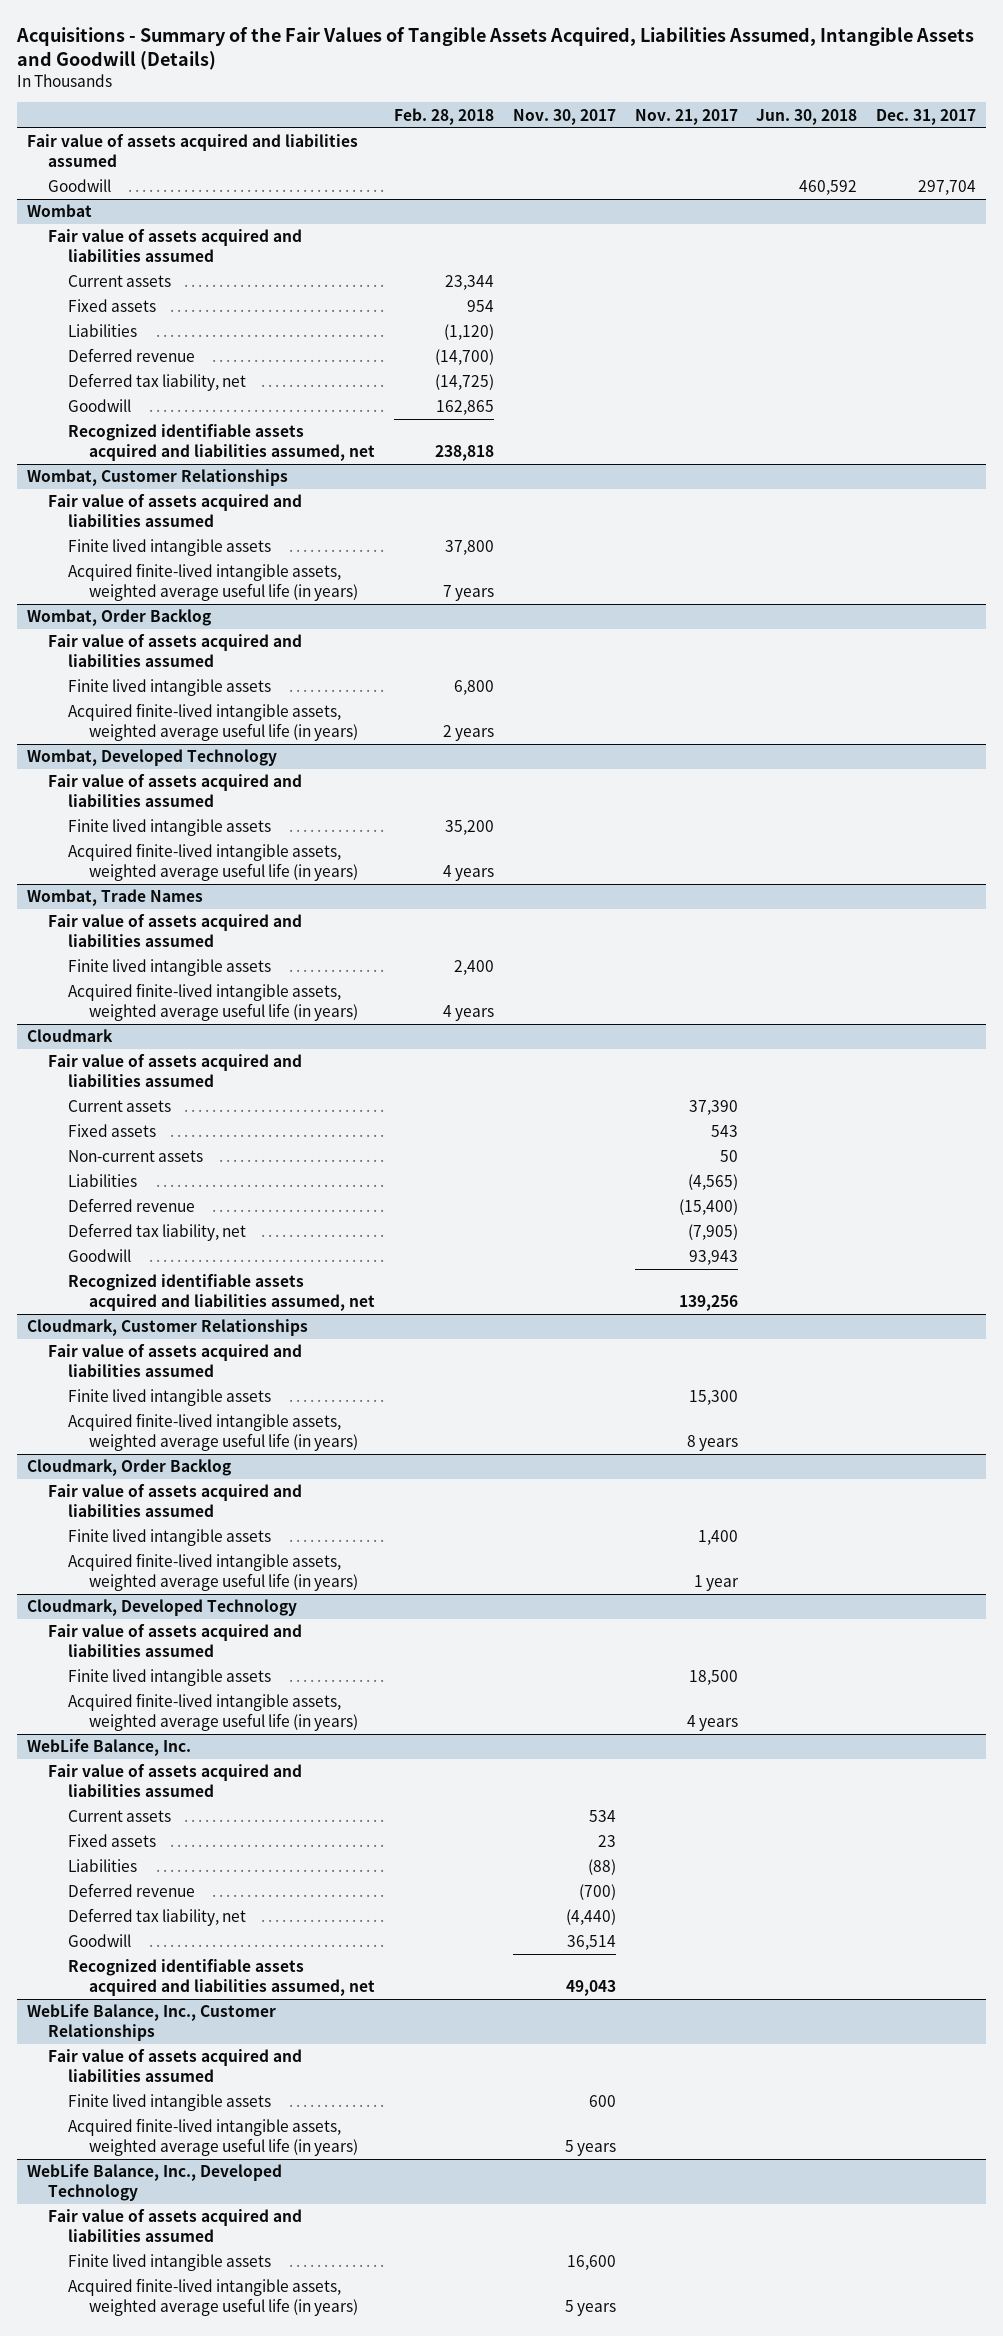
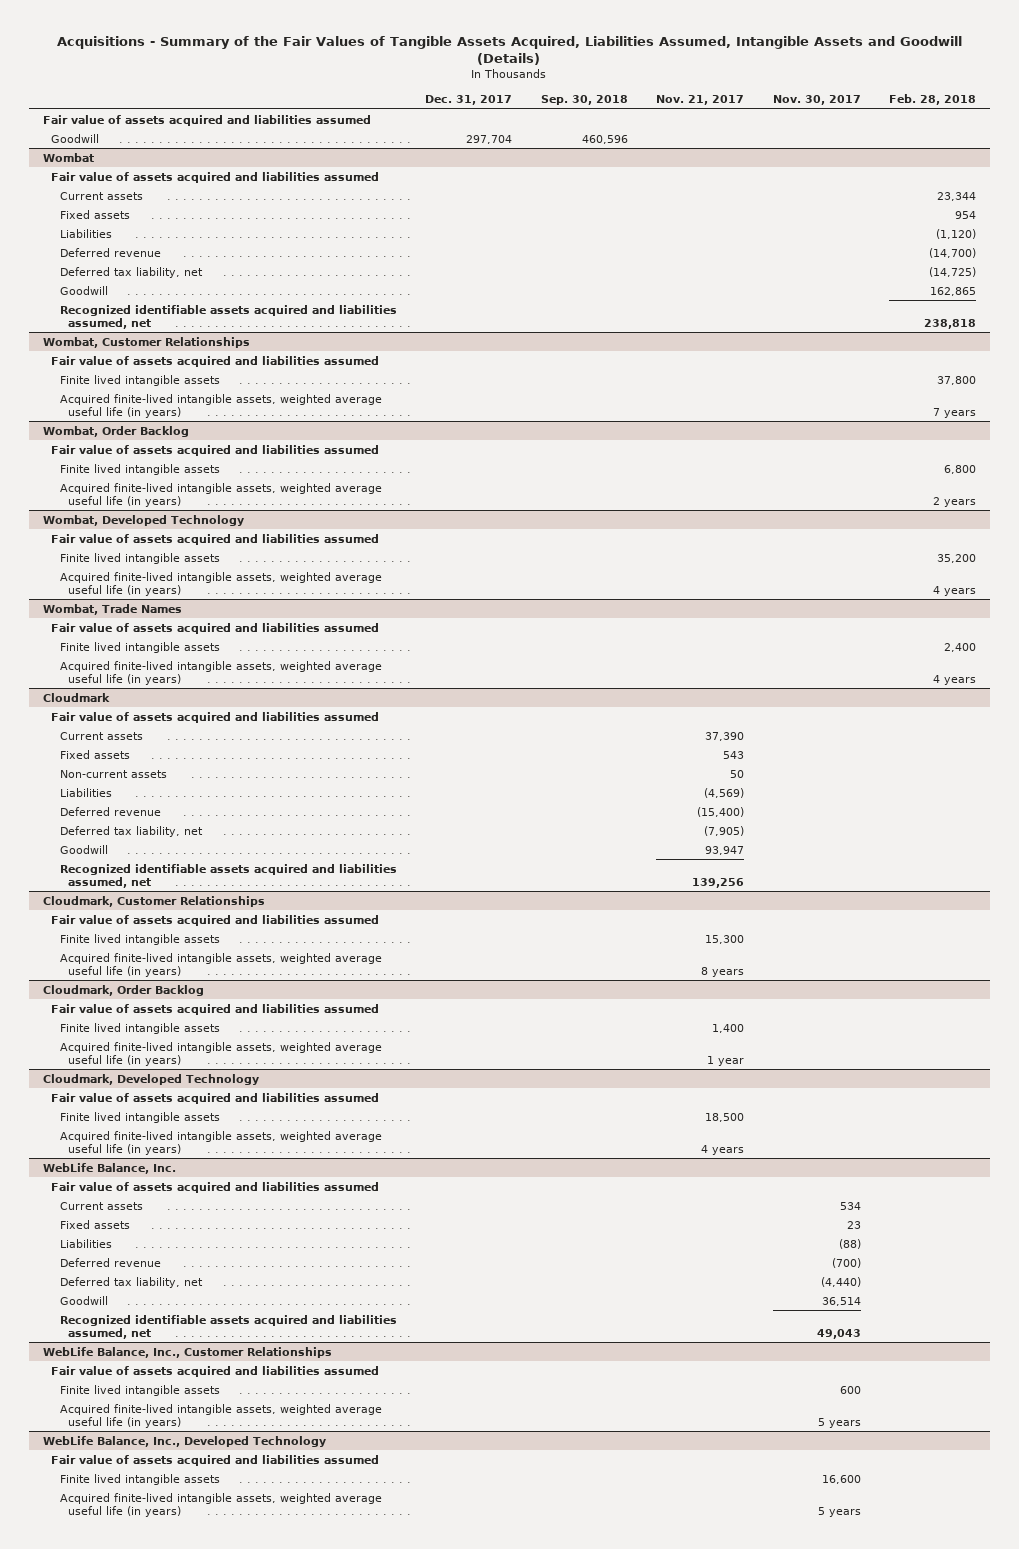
- | Feb. 28, 2018 | Nov. 30, 2017 | Nov. 21, 2017 | Jun. 30, 2018 | Dec. 31, 2017
+ | Dec. 31, 2017 | Sep. 30, 2018 | Nov. 21, 2017 | Nov. 30, 2017 | Feb. 28, 2018
@ Cloudmark
- Liabilities | | | (4,565) | |
+ Liabilities | | | (4,569) | |
- Goodwill | | | 93,943 | |
+ Goodwill | | | 93,947 | |

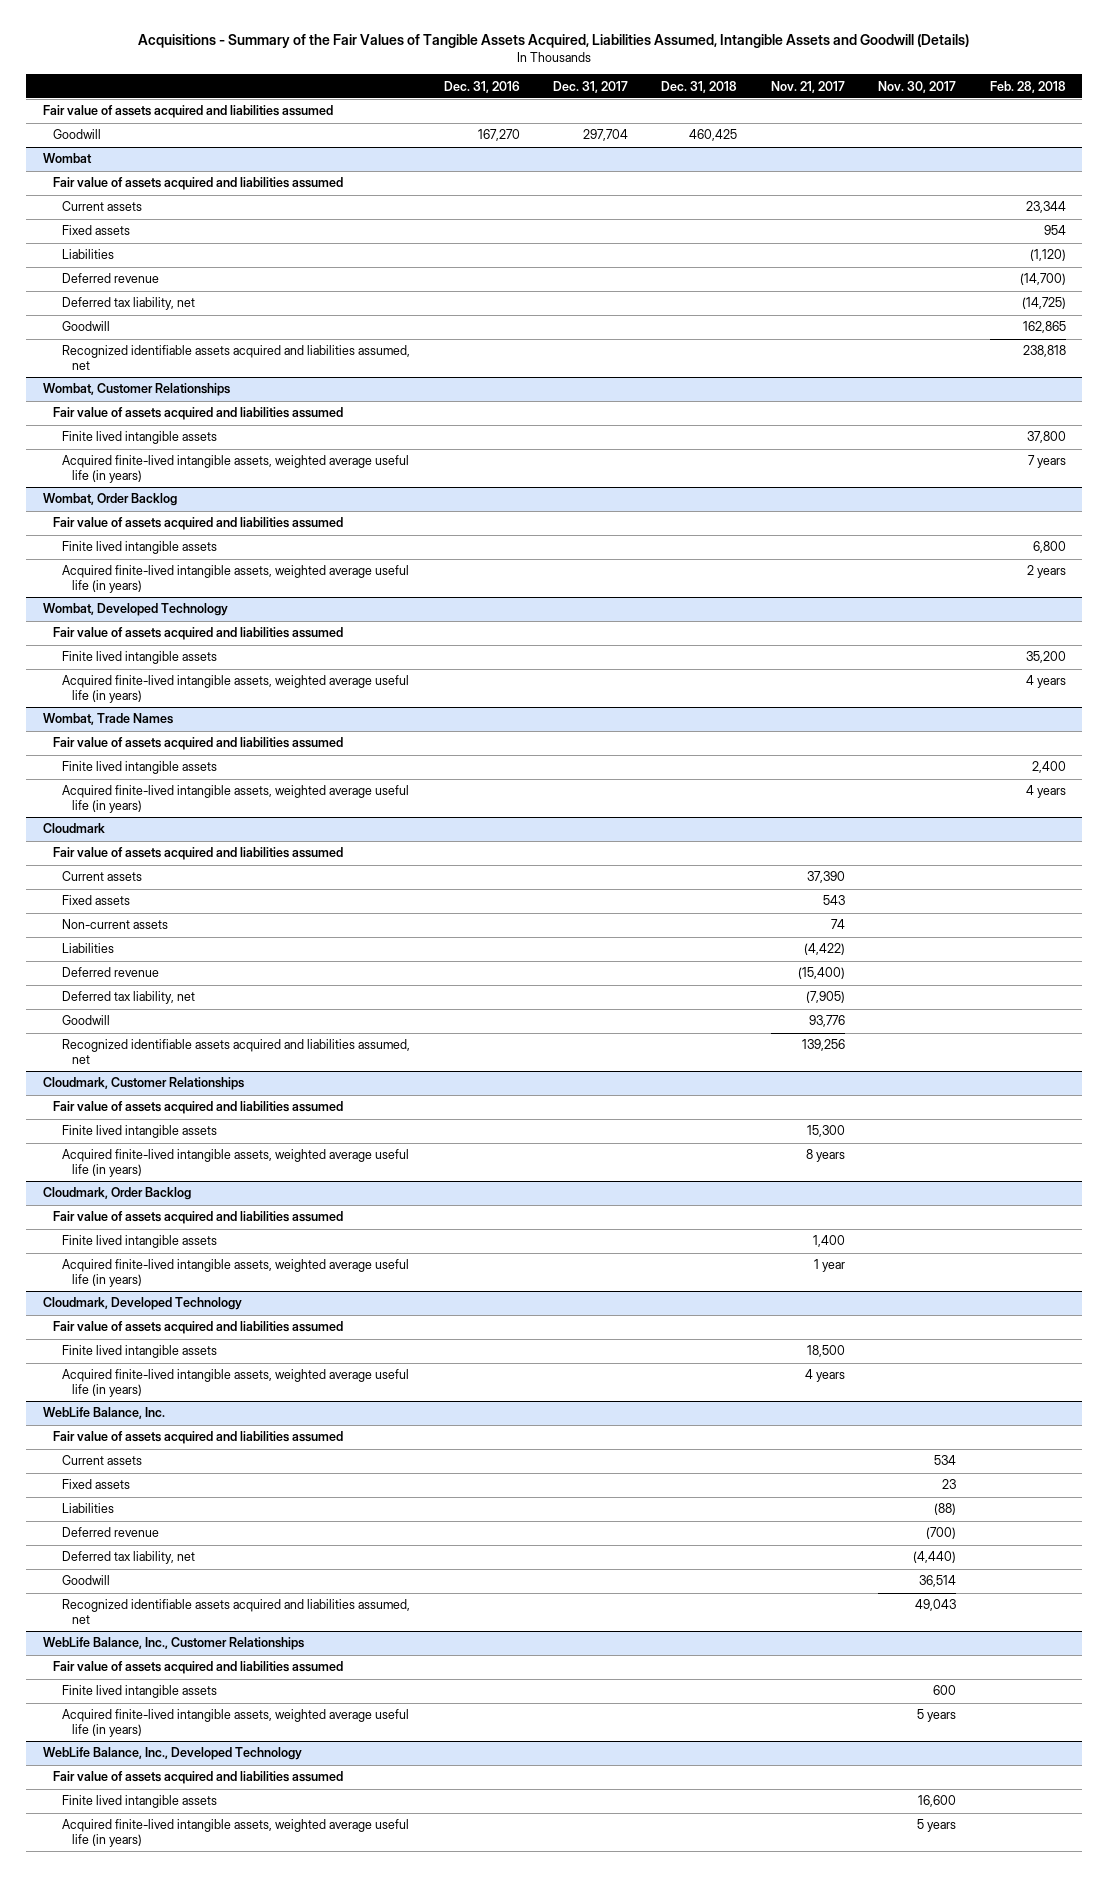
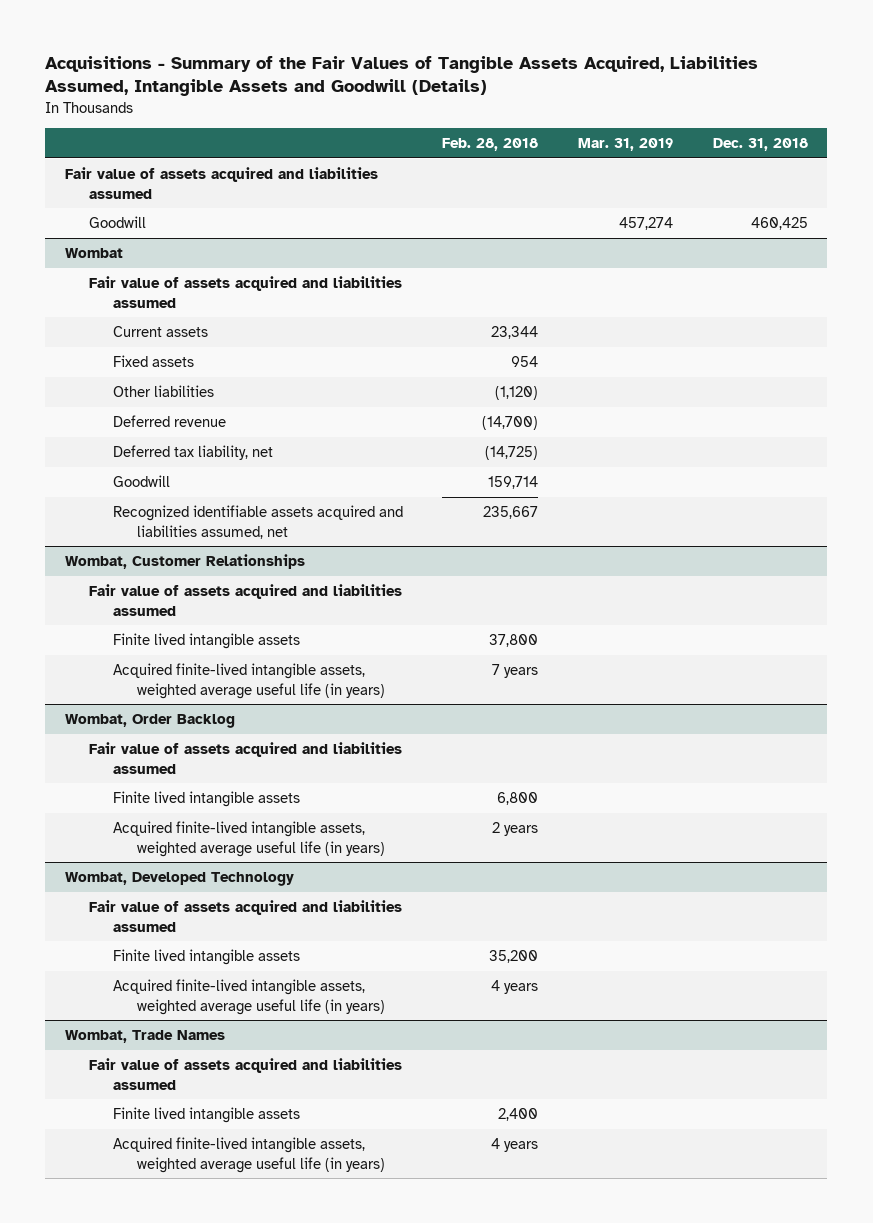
- | Dec. 31, 2016 | Dec. 31, 2017 | Dec. 31, 2018 | Nov. 21, 2017 | Nov. 30, 2017 | Feb. 28, 2018
+ | Feb. 28, 2018 | Mar. 31, 2019 | Dec. 31, 2018
@ Wombat
- Liabilities | | | | | | (1,120)
+ Other liabilities | (1,120) | |
- Goodwill | | | | | | 162,865
- Recognized identifiable assets acquired and liabilities assumed, net | | | | | | 238,818
+ Goodwill | 159,714 | |
+ Recognized identifiable assets acquired and liabilities assumed, net | 235,667 | |
- Cloudmark
- Fair value of assets acquired and liabilities assumed
- Current assets | | | | 37,390 | |
- Fixed assets | | | | 543 | |
- Non-current assets | | | | 74 | |
- Liabilities | | | | (4,422) | |
- Deferred revenue | | | | (15,400) | |
- Deferred tax liability, net | | | | (7,905) | |
- Goodwill | | | | 93,776 | |
- Recognized identifiable assets acquired and liabilities assumed, net | | | | 139,256 | |
- Cloudmark, Customer Relationships
- Fair value of assets acquired and liabilities assumed
- Finite lived intangible assets | | | | 15,300 | |
- Acquired finite-lived intangible assets, weighted average useful life (in years) | | | | 8 years | |
- Cloudmark, Order Backlog
- Fair value of assets acquired and liabilities assumed
- Finite lived intangible assets | | | | 1,400 | |
- Acquired finite-lived intangible assets, weighted average useful life (in years) | | | | 1 year | |
- Cloudmark, Developed Technology
- Fair value of assets acquired and liabilities assumed
- Finite lived intangible assets | | | | 18,500 | |
- Acquired finite-lived intangible assets, weighted average useful life (in years) | | | | 4 years | |
- WebLife Balance, Inc.
- Fair value of assets acquired and liabilities assumed
- Current assets | | | | | 534 |
- Fixed assets | | | | | 23 |
- Liabilities | | | | | (88) |
- Deferred revenue | | | | | (700) |
- Deferred tax liability, net | | | | | (4,440) |
- Goodwill | | | | | 36,514 |
- Recognized identifiable assets acquired and liabilities assumed, net | | | | | 49,043 |
- WebLife Balance, Inc., Customer Relationships
- Fair value of assets acquired and liabilities assumed
- Finite lived intangible assets | | | | | 600 |
- Acquired finite-lived intangible assets, weighted average useful life (in years) | | | | | 5 years |
- WebLife Balance, Inc., Developed Technology
- Fair value of assets acquired and liabilities assumed
- Finite lived intangible assets | | | | | 16,600 |
- Acquired finite-lived intangible assets, weighted average useful life (in years) | | | | | 5 years |

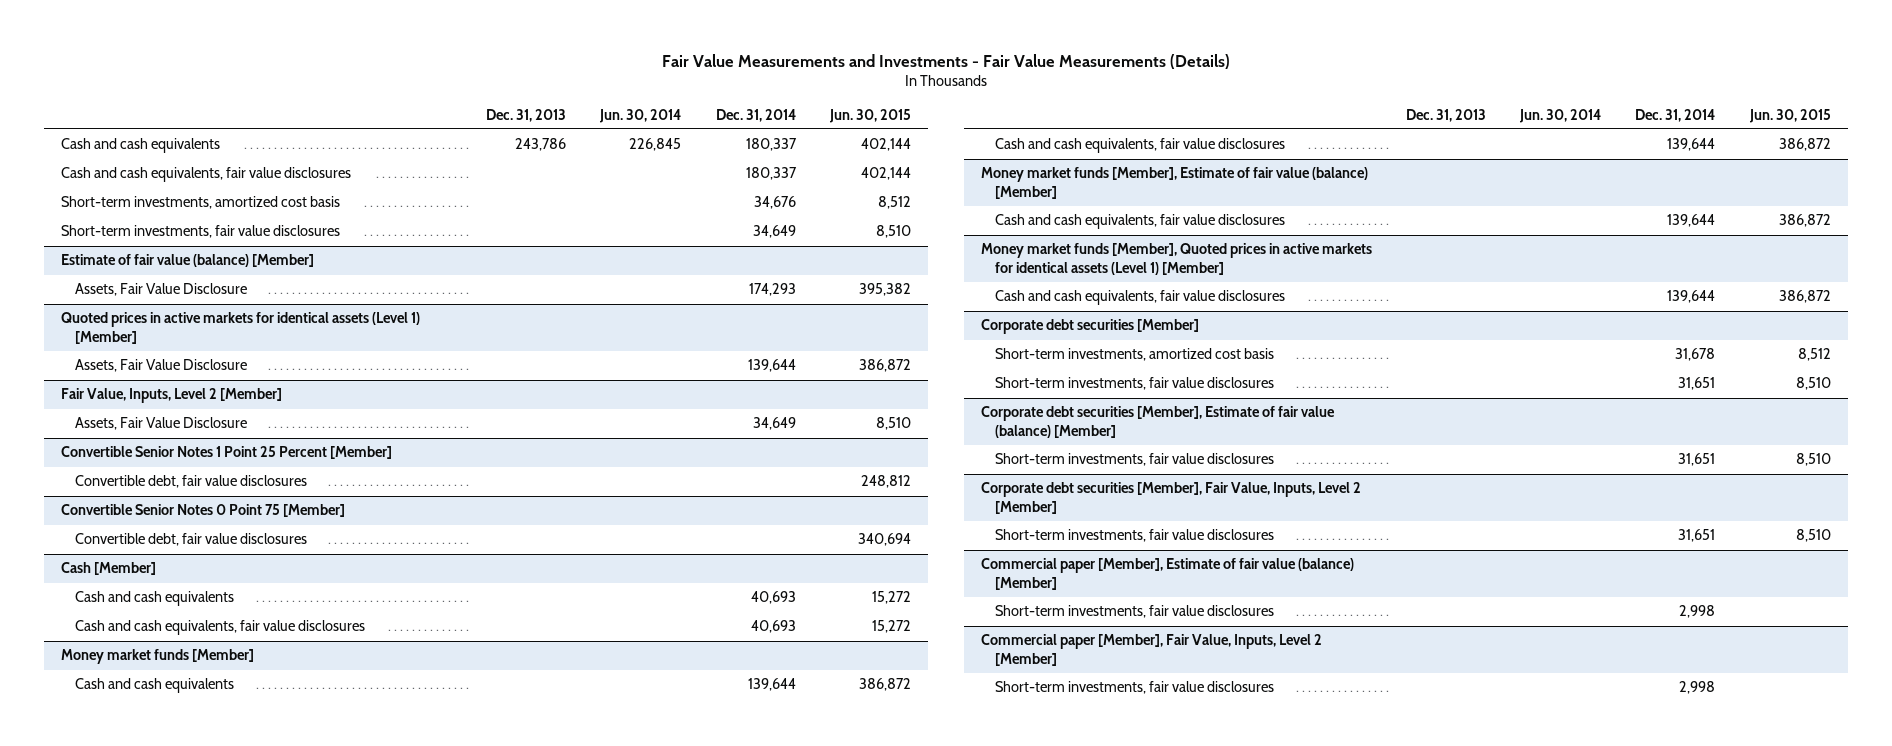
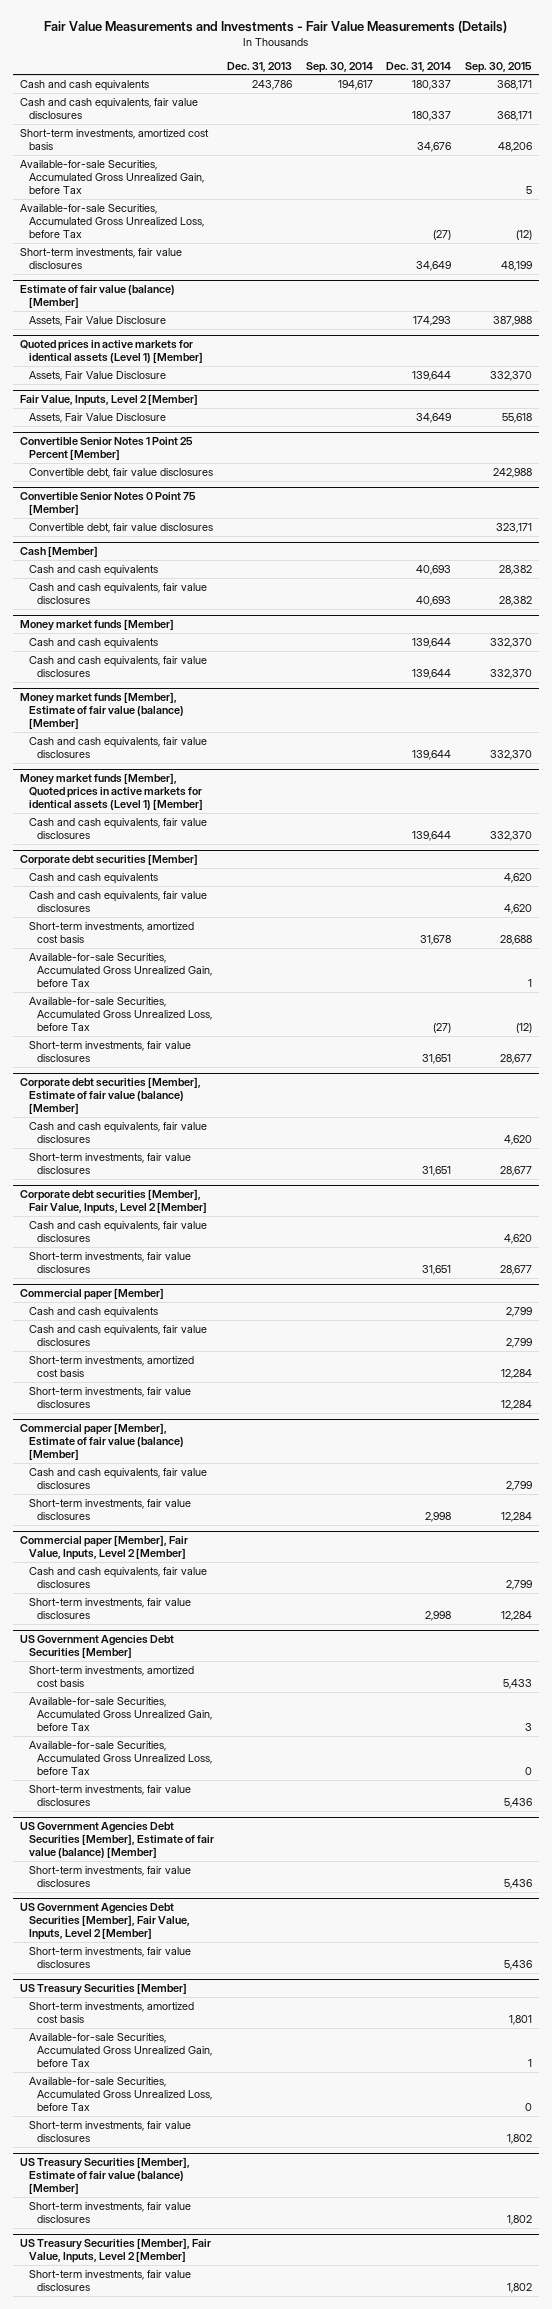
- | Dec. 31, 2013 | Jun. 30, 2014 | Dec. 31, 2014 | Jun. 30, 2015
+ | Dec. 31, 2013 | Sep. 30, 2014 | Dec. 31, 2014 | Sep. 30, 2015
+ Available-for-sale Securities, Accumulated Gross Unrealized Gain, before Tax | | | | 5
+ Available-for-sale Securities, Accumulated Gross Unrealized Loss, before Tax | | | (27) | (12)
@ Corporate debt securities [Member]
+ Cash and cash equivalents | | | | 4,620
+ Cash and cash equivalents, fair value disclosures | | | | 4,620
+ Available-for-sale Securities, Accumulated Gross Unrealized Gain, before Tax | | | | 1
+ Available-for-sale Securities, Accumulated Gross Unrealized Loss, before Tax | | | (27) | (12)
@ Corporate debt securities [Member], Estimate of fair value (balance) [Member]
+ Cash and cash equivalents, fair value disclosures | | | | 4,620
@ Corporate debt securities [Member], Fair Value, Inputs, Level 2 [Member]
+ Cash and cash equivalents, fair value disclosures | | | | 4,620
+ Commercial paper [Member]
+ Cash and cash equivalents | | | | 2,799
+ Cash and cash equivalents, fair value disclosures | | | | 2,799
+ Short-term investments, amortized cost basis | | | | 12,284
+ Short-term investments, fair value disclosures | | | | 12,284
@ Commercial paper [Member], Estimate of fair value (balance) [Member]
+ Cash and cash equivalents, fair value disclosures | | | | 2,799
@ Commercial paper [Member], Fair Value, Inputs, Level 2 [Member]
+ Cash and cash equivalents, fair value disclosures | | | | 2,799
+ US Government Agencies Debt Securities [Member]
+ Short-term investments, amortized cost basis | | | | 5,433
+ Available-for-sale Securities, Accumulated Gross Unrealized Gain, before Tax | | | | 3
+ Available-for-sale Securities, Accumulated Gross Unrealized Loss, before Tax | | | | 0
+ Short-term investments, fair value disclosures | | | | 5,436
+ US Government Agencies Debt Securities [Member], Estimate of fair value (balance) [Member]
+ Short-term investments, fair value disclosures | | | | 5,436
+ US Government Agencies Debt Securities [Member], Fair Value, Inputs, Level 2 [Member]
+ Short-term investments, fair value disclosures | | | | 5,436
+ US Treasury Securities [Member]
+ Short-term investments, amortized cost basis | | | | 1,801
+ Available-for-sale Securities, Accumulated Gross Unrealized Gain, before Tax | | | | 1
+ Available-for-sale Securities, Accumulated Gross Unrealized Loss, before Tax | | | | 0
+ Short-term investments, fair value disclosures | | | | 1,802
+ US Treasury Securities [Member], Estimate of fair value (balance) [Member]
+ Short-term investments, fair value disclosures | | | | 1,802
+ US Treasury Securities [Member], Fair Value, Inputs, Level 2 [Member]
+ Short-term investments, fair value disclosures | | | | 1,802

